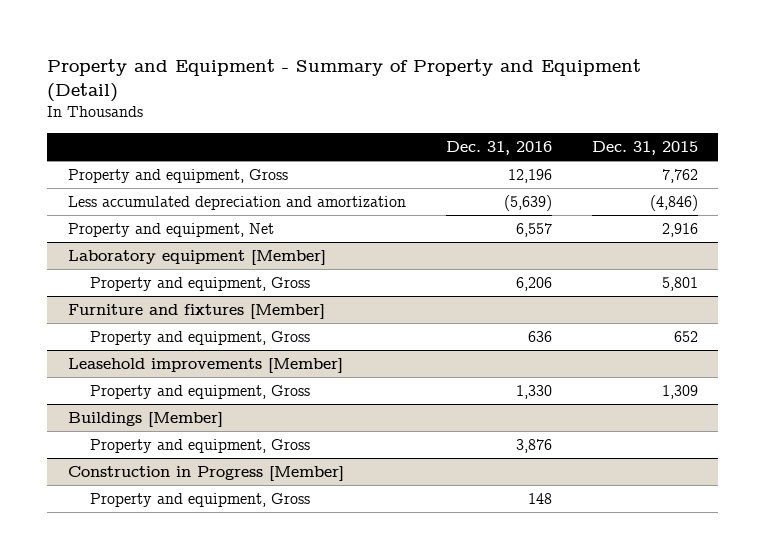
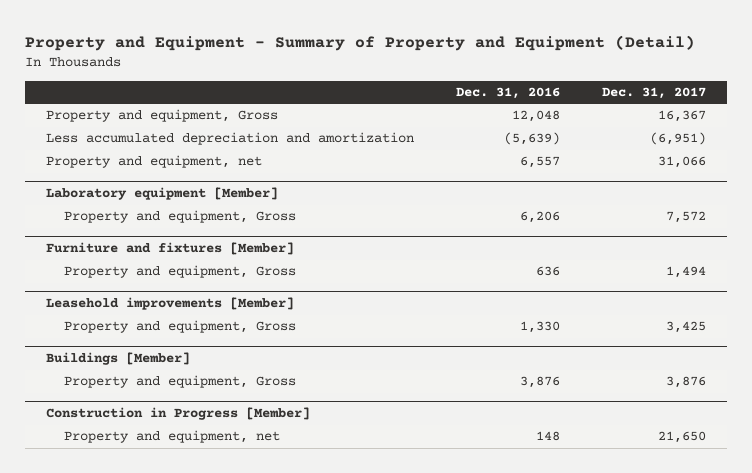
- | Dec. 31, 2016 | Dec. 31, 2015
+ | Dec. 31, 2016 | Dec. 31, 2017
- Property and equipment, Gross | 12,196 | 7,762
+ Property and equipment, Gross | 12,048 | 16,367
- Property and equipment, Net | 6,557 | 2,916
+ Property and equipment, net | 6,557 | 31,066
@ Construction in Progress [Member]
- Property and equipment, Gross | 148 |
+ Property and equipment, net | 148 | 21,650

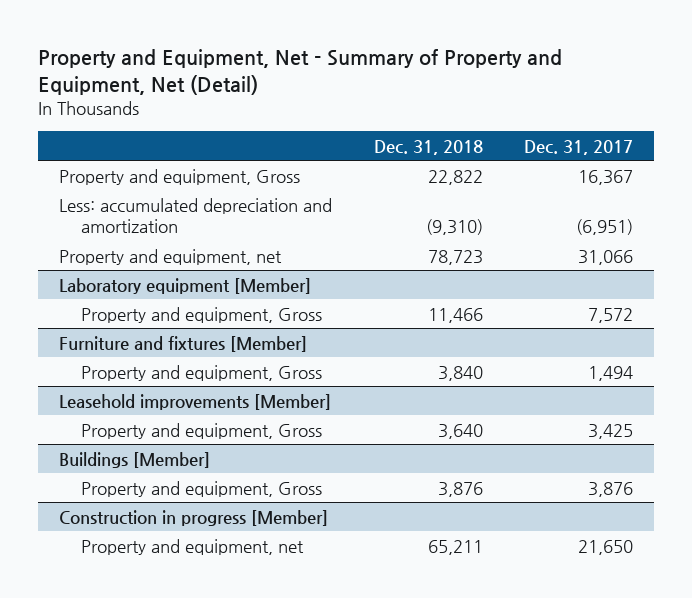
- Property and Equipment - Summary of Property and Equipment (Detail)
+ Property and Equipment, Net - Summary of Property and Equipment, Net (Detail)
- | Dec. 31, 2016 | Dec. 31, 2017
+ | Dec. 31, 2018 | Dec. 31, 2017
- Less accumulated depreciation and amortization | (5,639) | (6,951)
+ Less: accumulated depreciation and amortization | (9,310) | (6,951)
- Construction in Progress [Member]
+ Construction in progress [Member]

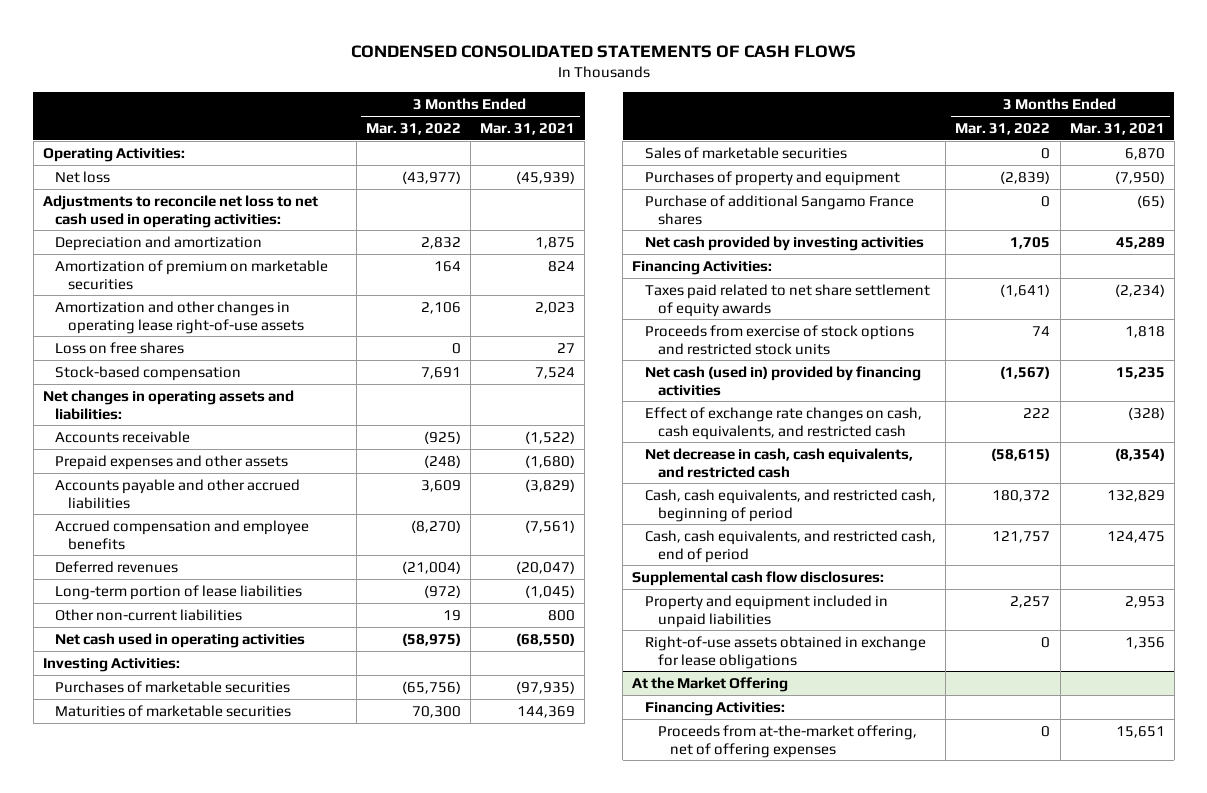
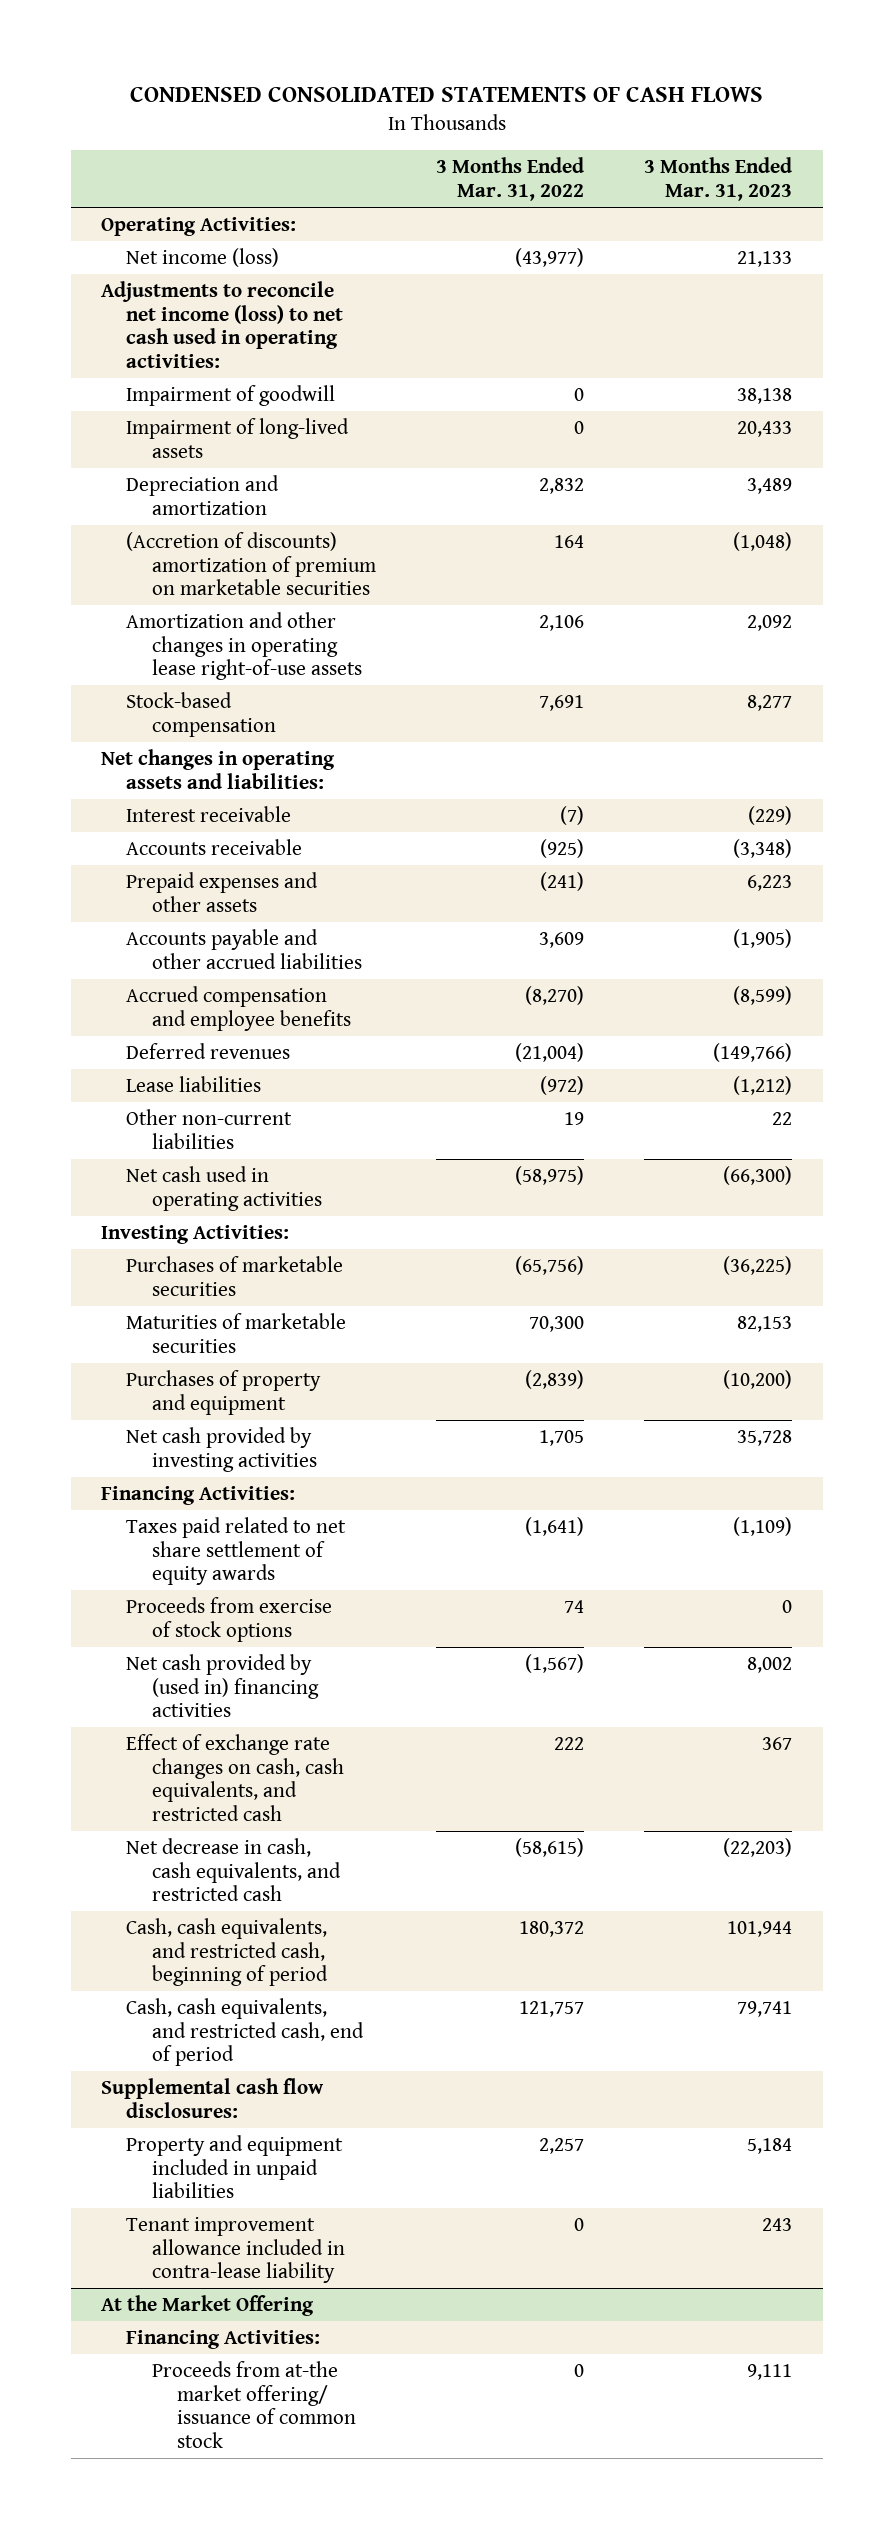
- | 3 Months Ended Mar. 31, 2022 | 3 Months Ended Mar. 31, 2021
+ | 3 Months Ended Mar. 31, 2022 | 3 Months Ended Mar. 31, 2023
- Net loss | (43,977) | (45,939)
- Adjustments to reconcile net loss to net cash used in operating activities:
+ Net income (loss) | (43,977) | 21,133
+ Adjustments to reconcile net income (loss) to net cash used in operating activities:
+ Impairment of goodwill | 0 | 38,138
+ Impairment of long-lived assets | 0 | 20,433
- Amortization of premium on marketable securities | 164 | 824
+ (Accretion of discounts) amortization of premium on marketable securities | 164 | (1,048)
- Loss on free shares | 0 | 27
+ Interest receivable | (7) | (229)
- Prepaid expenses and other assets | (248) | (1,680)
+ Prepaid expenses and other assets | (241) | 6,223
- Long-term portion of lease liabilities | (972) | (1,045)
+ Lease liabilities | (972) | (1,212)
- Sales of marketable securities | 0 | 6,870
- Purchase of additional Sangamo France shares | 0 | (65)
- Proceeds from exercise of stock options and restricted stock units | 74 | 1,818
- Net cash (used in) provided by financing activities | (1,567) | 15,235
+ Proceeds from exercise of stock options | 74 | 0
+ Net cash provided by (used in) financing activities | (1,567) | 8,002
- Right-of-use assets obtained in exchange for lease obligations | 0 | 1,356
+ Tenant improvement allowance included in contra-lease liability | 0 | 243
@ At the Market Offering
- Proceeds from at-the-market offering, net of offering expenses | 0 | 15,651
+ Proceeds from at-the market offering/ issuance of common stock | 0 | 9,111

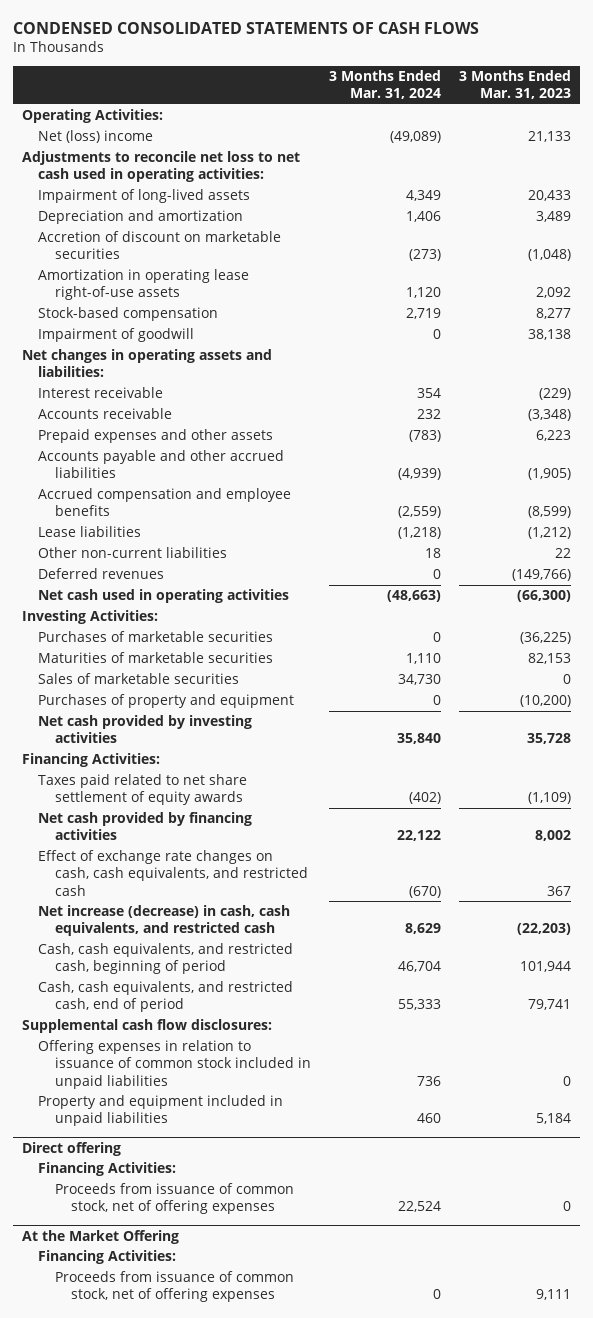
- | 3 Months Ended Mar. 31, 2022 | 3 Months Ended Mar. 31, 2023
+ | 3 Months Ended Mar. 31, 2024 | 3 Months Ended Mar. 31, 2023
- Net income (loss) | (43,977) | 21,133
- Adjustments to reconcile net income (loss) to net cash used in operating activities:
+ Net (loss) income | (49,089) | 21,133
+ Adjustments to reconcile net loss to net cash used in operating activities:
- (Accretion of discounts) amortization of premium on marketable securities | 164 | (1,048)
- Amortization and other changes in operating lease right-of-use assets | 2,106 | 2,092
+ Accretion of discount on marketable securities | (273) | (1,048)
+ Amortization in operating lease right-of-use assets | 1,120 | 2,092
moved down: Impairment of goodwill | 0 | 38,138
moved down: Deferred revenues | 0 | (149,766)
+ Sales of marketable securities | 34,730 | 0
- Proceeds from exercise of stock options | 74 | 0
- Net cash provided by (used in) financing activities | (1,567) | 8,002
+ Net cash provided by financing activities | 22,122 | 8,002
- Net decrease in cash, cash equivalents, and restricted cash | (58,615) | (22,203)
+ Net increase (decrease) in cash, cash equivalents, and restricted cash | 8,629 | (22,203)
+ Offering expenses in relation to issuance of common stock included in unpaid liabilities | 736 | 0
- Tenant improvement allowance included in contra-lease liability | 0 | 243
+ Direct offering
+ Financing Activities:
+ Proceeds from issuance of common stock, net of offering expenses | 22,524 | 0
@ At the Market Offering
- Proceeds from at-the market offering/ issuance of common stock | 0 | 9,111
+ Proceeds from issuance of common stock, net of offering expenses | 0 | 9,111

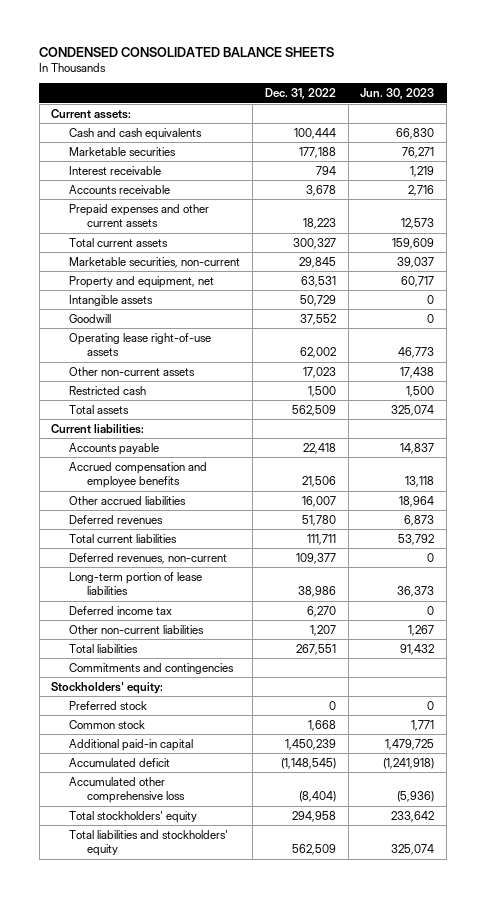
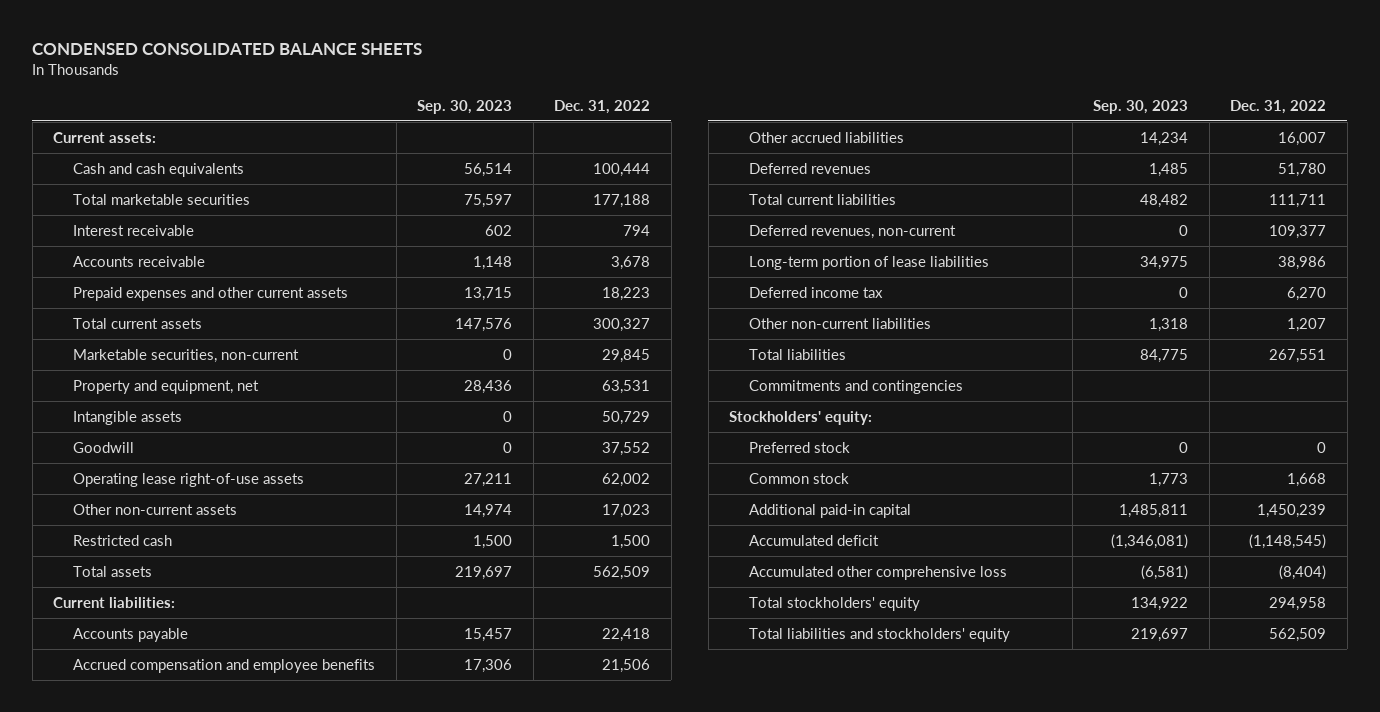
- | Dec. 31, 2022 | Jun. 30, 2023
+ | Sep. 30, 2023 | Dec. 31, 2022
- Marketable securities | 177,188 | 76,271
+ Total marketable securities | 75,597 | 177,188

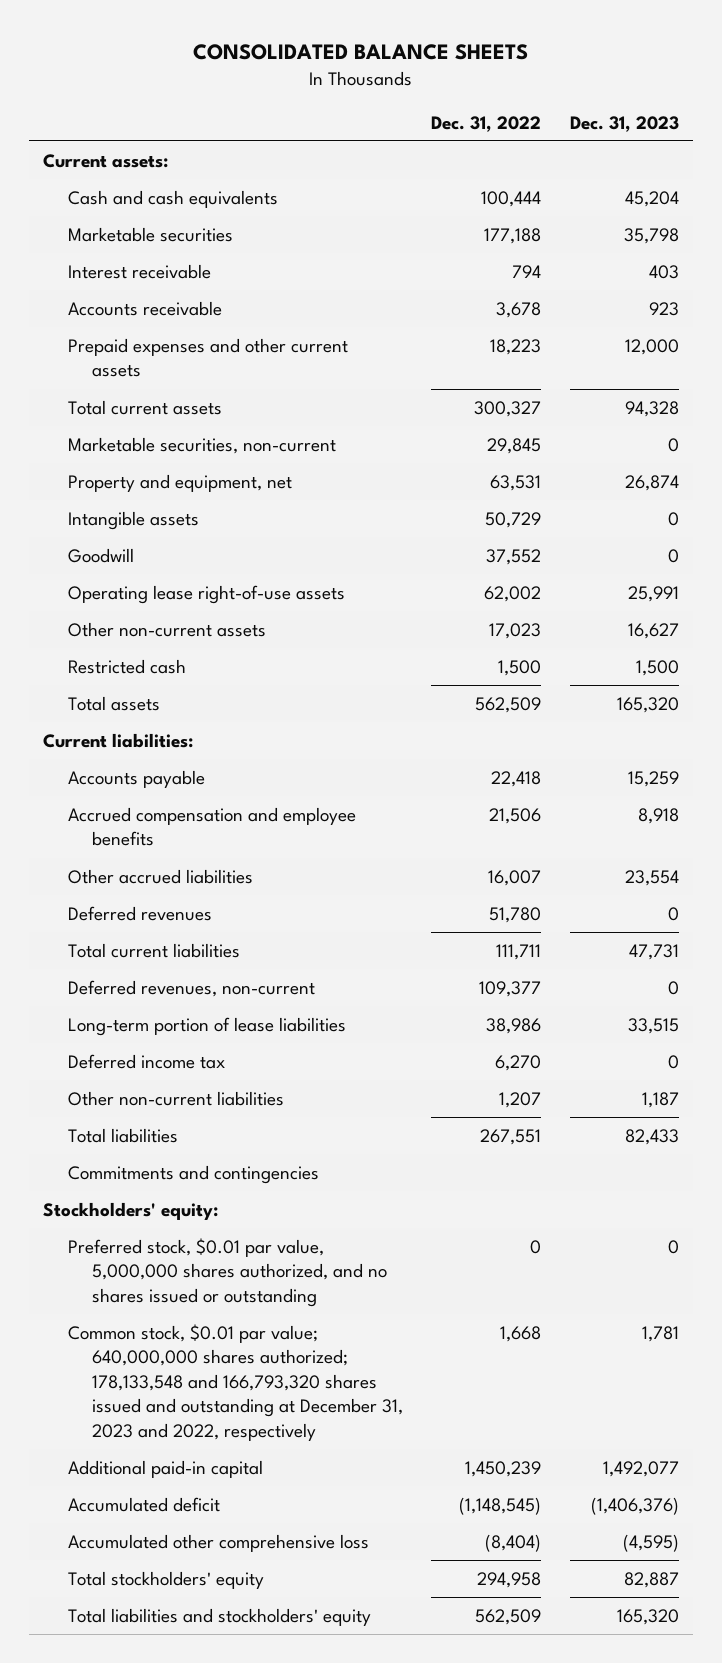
- CONDENSED CONSOLIDATED BALANCE SHEETS
+ CONSOLIDATED BALANCE SHEETS
- | Sep. 30, 2023 | Dec. 31, 2022
+ | Dec. 31, 2022 | Dec. 31, 2023
- Total marketable securities | 75,597 | 177,188
+ Marketable securities | 177,188 | 35,798
- Preferred stock | 0 | 0
- Common stock | 1,773 | 1,668
+ Preferred stock, $0.01 par value, 5,000,000 shares authorized, and no shares issued or outstanding | 0 | 0
+ Common stock, $0.01 par value; 640,000,000 shares authorized; 178,133,548 and 166,793,320 shares issued and outstanding at December 31, 2023 and 2022, respectively | 1,668 | 1,781

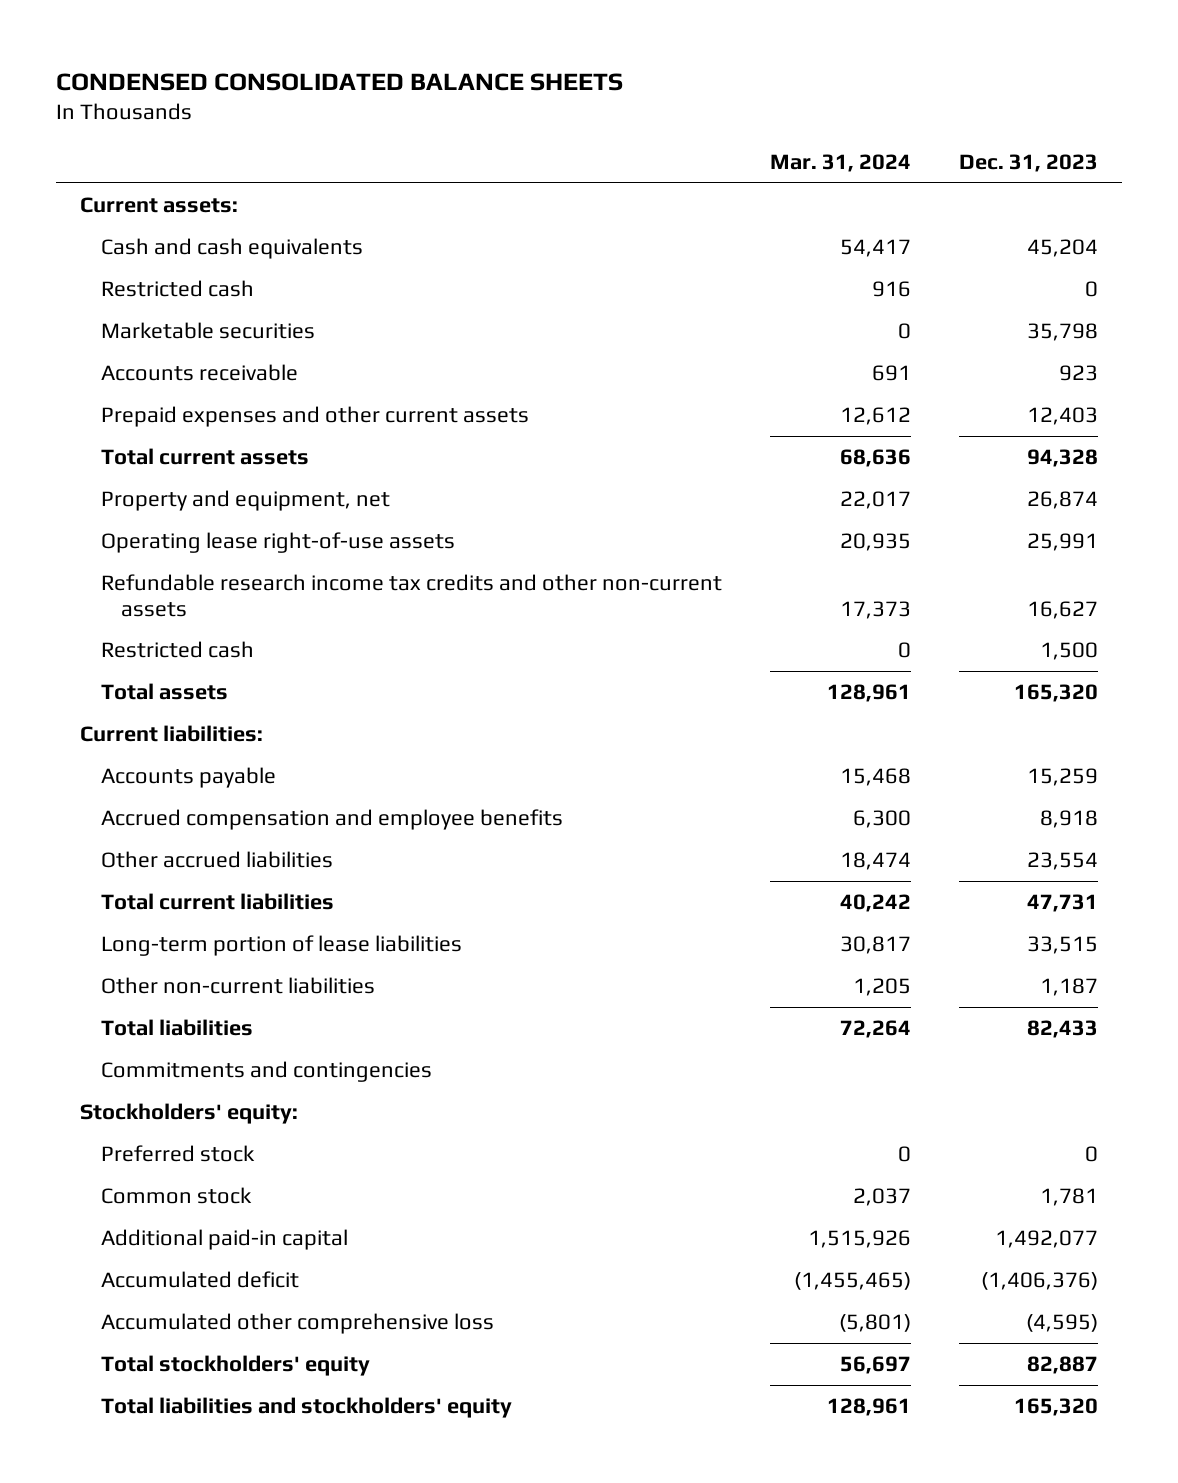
- CONSOLIDATED BALANCE SHEETS
+ CONDENSED CONSOLIDATED BALANCE SHEETS
- | Dec. 31, 2022 | Dec. 31, 2023
+ | Mar. 31, 2024 | Dec. 31, 2023
+ Restricted cash | 916 | 0
- Interest receivable | 794 | 403
- Prepaid expenses and other current assets | 18,223 | 12,000
+ Prepaid expenses and other current assets | 12,612 | 12,403
- Marketable securities, non-current | 29,845 | 0
- Intangible assets | 50,729 | 0
- Goodwill | 37,552 | 0
- Other non-current assets | 17,023 | 16,627
+ Refundable research income tax credits and other non-current assets | 17,373 | 16,627
- Deferred revenues | 51,780 | 0
- Deferred revenues, non-current | 109,377 | 0
- Deferred income tax | 6,270 | 0
- Preferred stock, $0.01 par value, 5,000,000 shares authorized, and no shares issued or outstanding | 0 | 0
- Common stock, $0.01 par value; 640,000,000 shares authorized; 178,133,548 and 166,793,320 shares issued and outstanding at December 31, 2023 and 2022, respectively | 1,668 | 1,781
+ Preferred stock | 0 | 0
+ Common stock | 2,037 | 1,781

